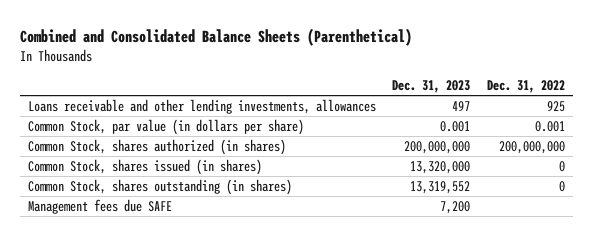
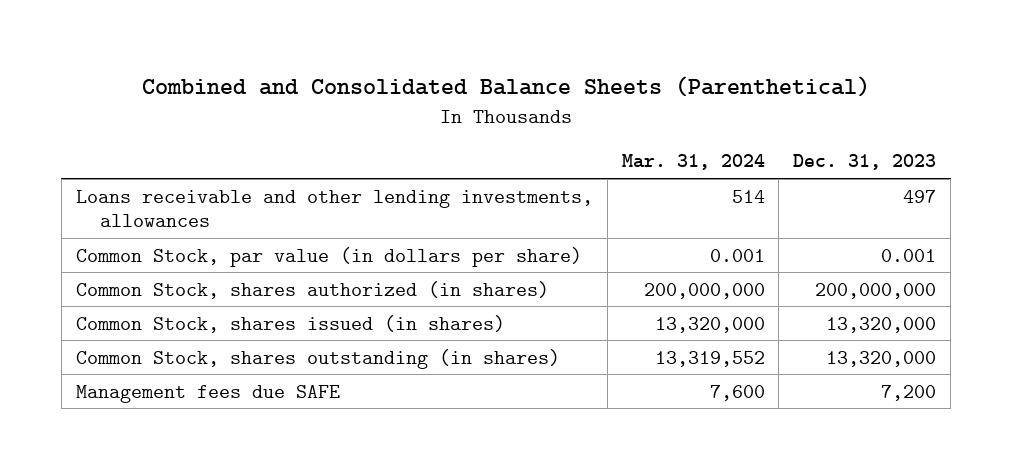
- | Dec. 31, 2023 | Dec. 31, 2022
+ | Mar. 31, 2024 | Dec. 31, 2023
- Common Stock, shares outstanding (in shares) | 13,319,552 | 0
+ Common Stock, shares outstanding (in shares) | 13,319,552 | 13,320,000

